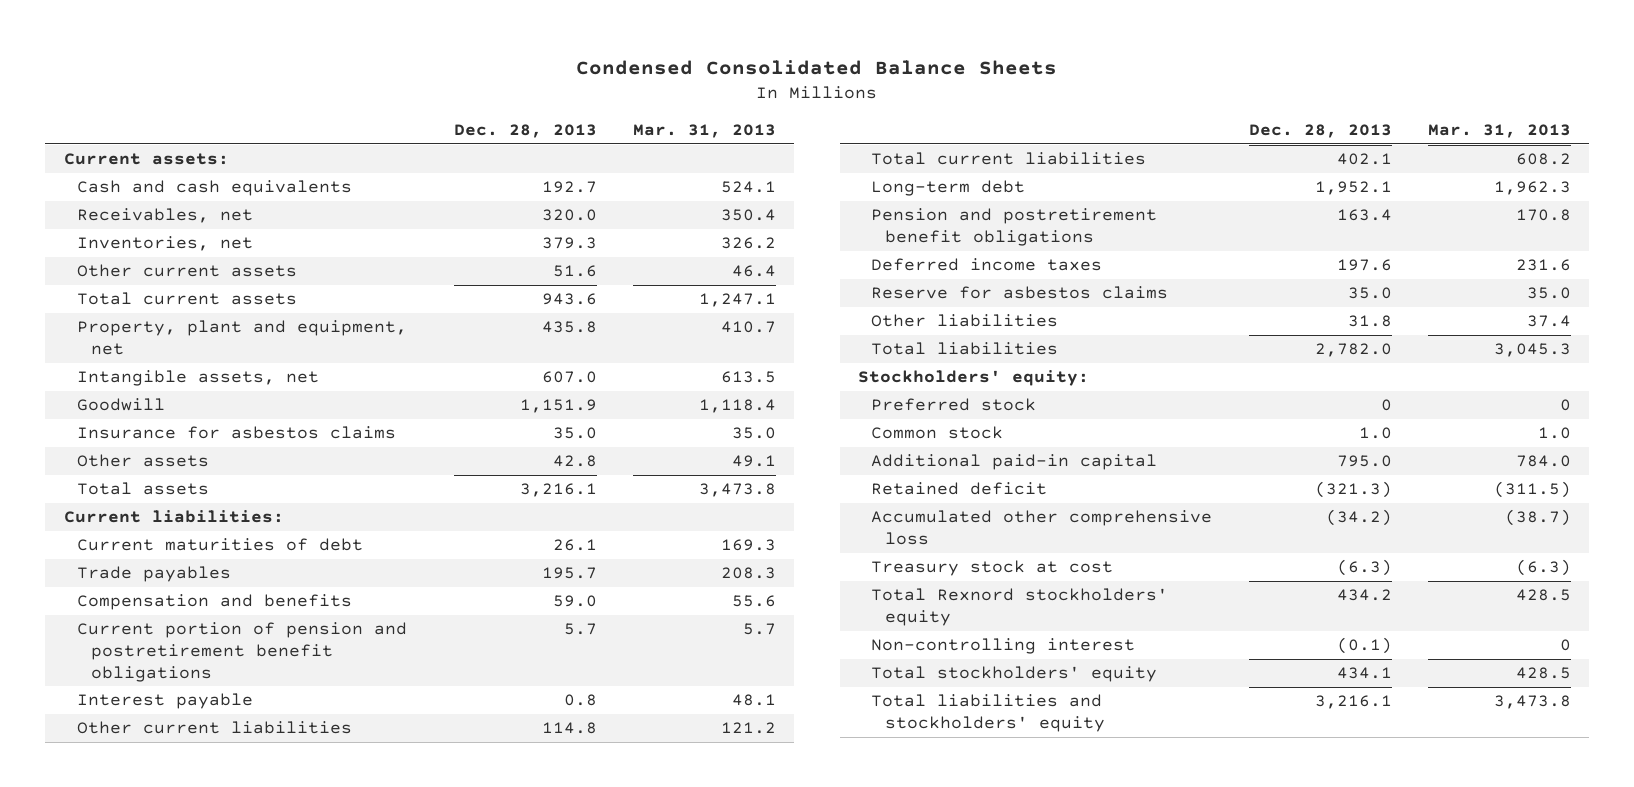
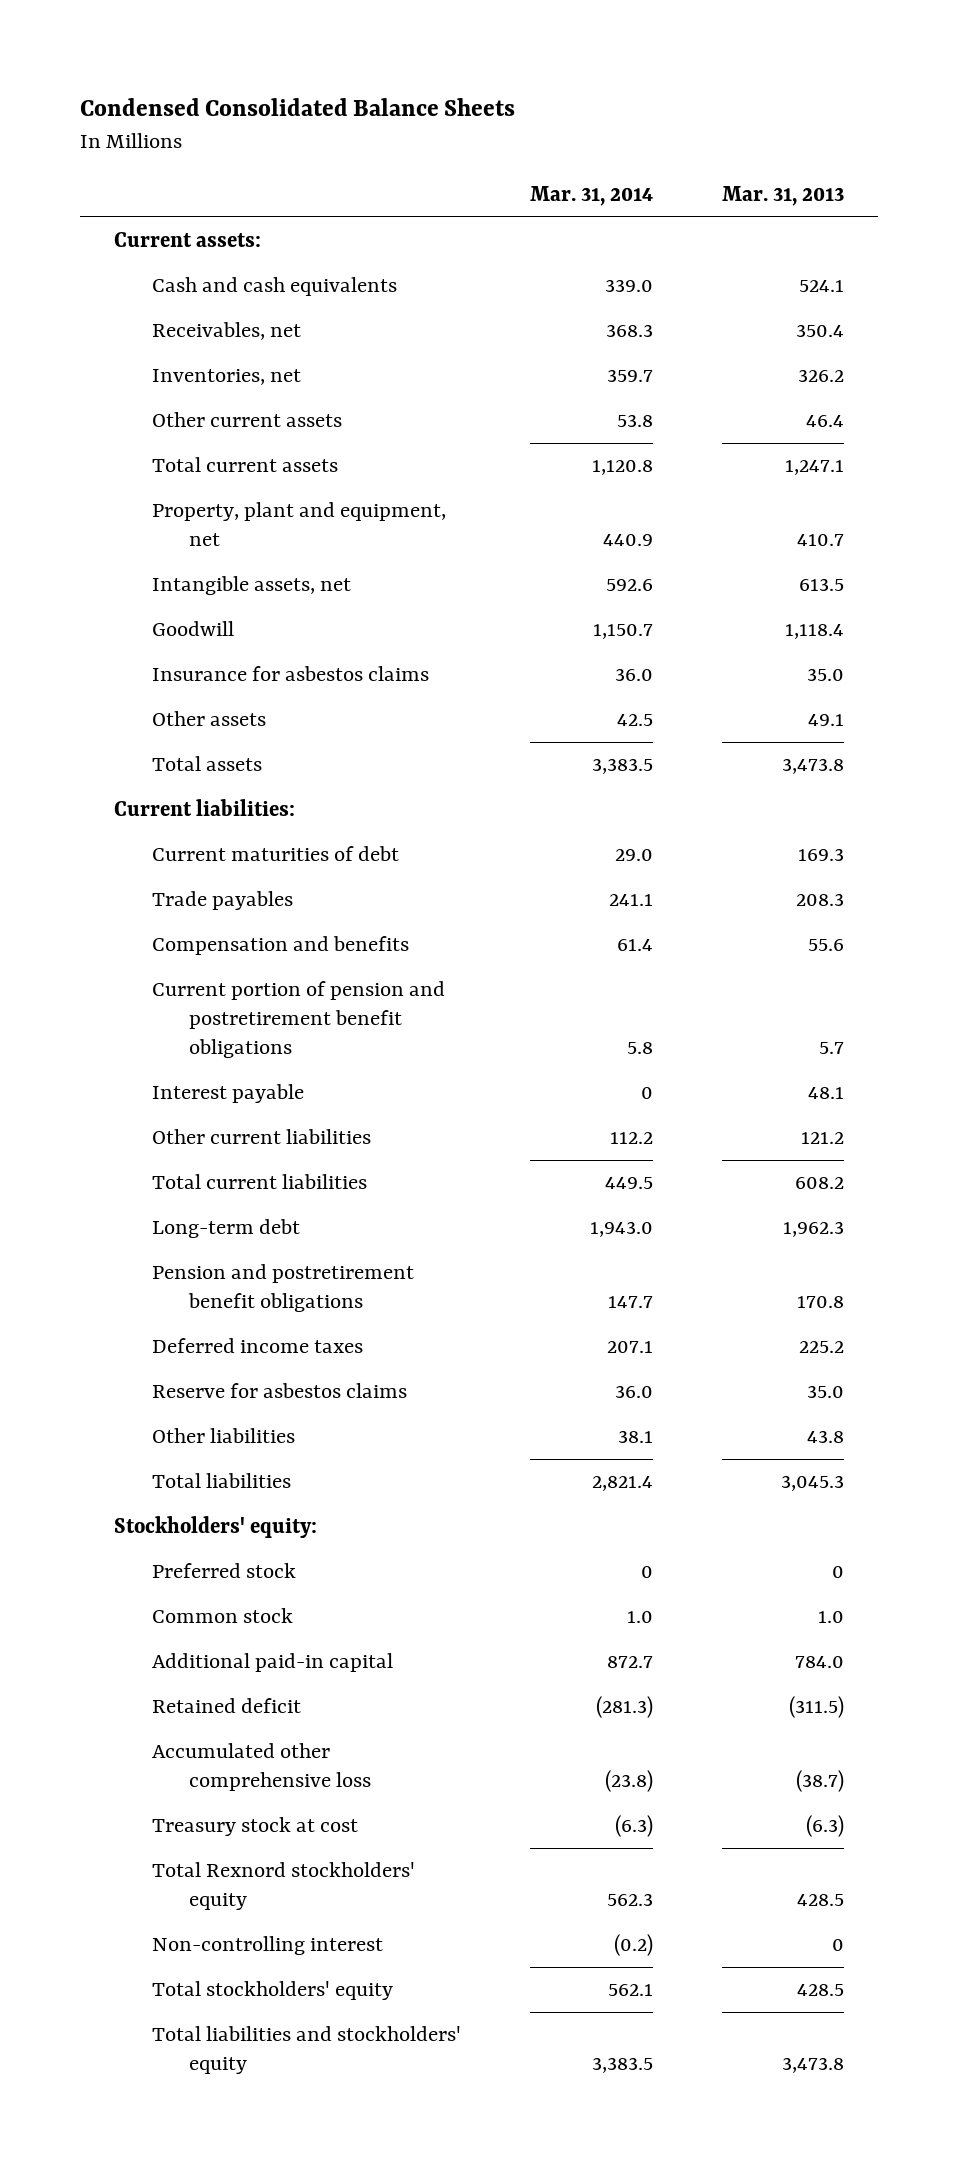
- | Dec. 28, 2013 | Mar. 31, 2013
+ | Mar. 31, 2014 | Mar. 31, 2013
- Deferred income taxes | 197.6 | 231.6
+ Deferred income taxes | 207.1 | 225.2
- Other liabilities | 31.8 | 37.4
+ Other liabilities | 38.1 | 43.8

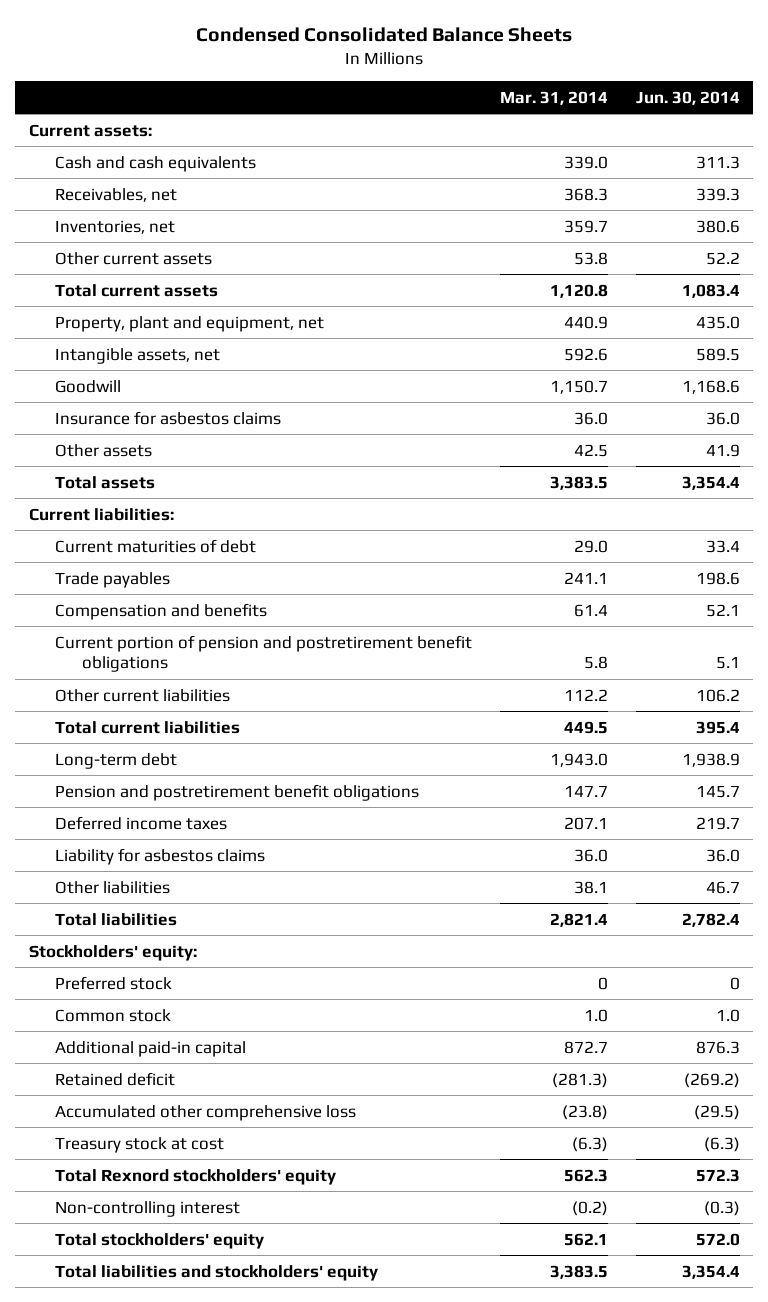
- | Mar. 31, 2014 | Mar. 31, 2013
+ | Mar. 31, 2014 | Jun. 30, 2014
- Interest payable | 0 | 48.1
- Reserve for asbestos claims | 36.0 | 35.0
+ Liability for asbestos claims | 36.0 | 36.0

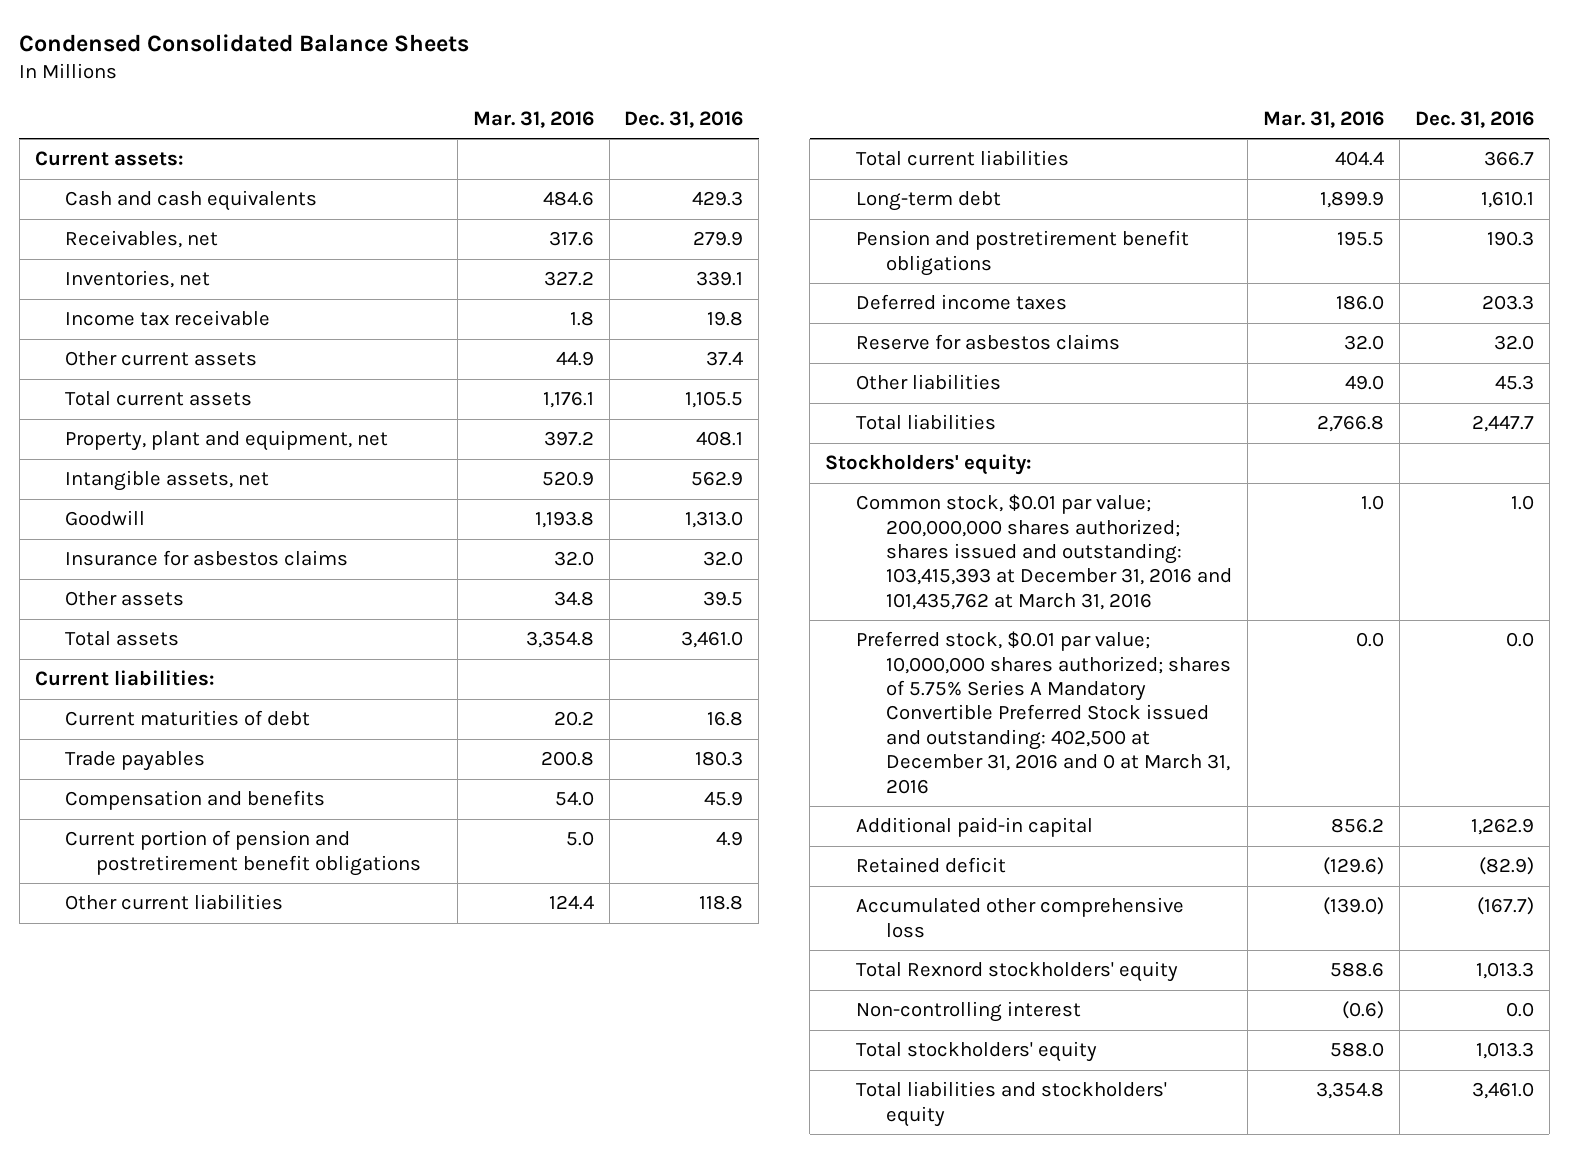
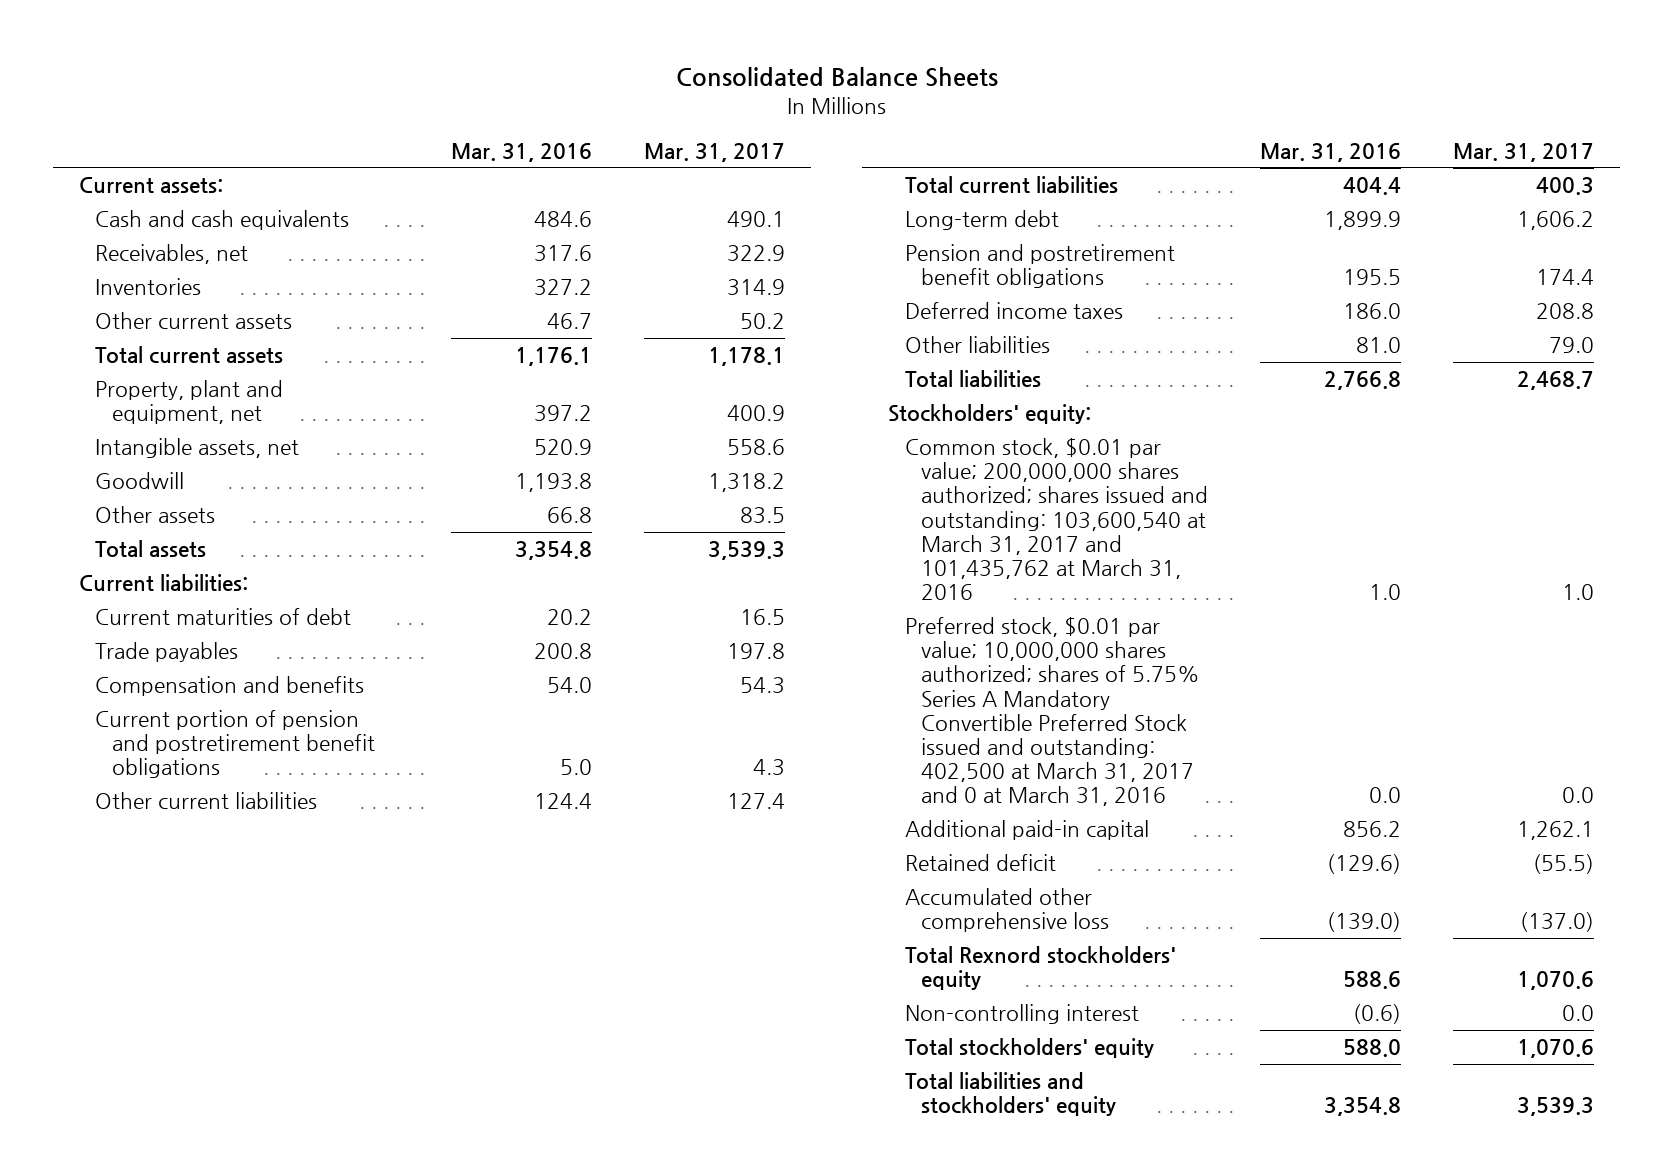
- Condensed Consolidated Balance Sheets
+ Consolidated Balance Sheets
- | Mar. 31, 2016 | Dec. 31, 2016
+ | Mar. 31, 2016 | Mar. 31, 2017
- Inventories, net | 327.2 | 339.1
- Income tax receivable | 1.8 | 19.8
- Other current assets | 44.9 | 37.4
+ Inventories | 327.2 | 314.9
+ Other current assets | 46.7 | 50.2
- Insurance for asbestos claims | 32.0 | 32.0
- Other assets | 34.8 | 39.5
+ Other assets | 66.8 | 83.5
- Reserve for asbestos claims | 32.0 | 32.0
- Other liabilities | 49.0 | 45.3
+ Other liabilities | 81.0 | 79.0
- Common stock, $0.01 par value; 200,000,000 shares authorized; shares issued and outstanding: 103,415,393 at December 31, 2016 and 101,435,762 at March 31, 2016 | 1.0 | 1.0
- Preferred stock, $0.01 par value; 10,000,000 shares authorized; shares of 5.75% Series A Mandatory Convertible Preferred Stock issued and outstanding: 402,500 at December 31, 2016 and 0 at March 31, 2016 | 0.0 | 0.0
+ Common stock, $0.01 par value; 200,000,000 shares authorized; shares issued and outstanding: 103,600,540 at March 31, 2017 and 101,435,762 at March 31, 2016 | 1.0 | 1.0
+ Preferred stock, $0.01 par value; 10,000,000 shares authorized; shares of 5.75% Series A Mandatory Convertible Preferred Stock issued and outstanding: 402,500 at March 31, 2017 and 0 at March 31, 2016 | 0.0 | 0.0

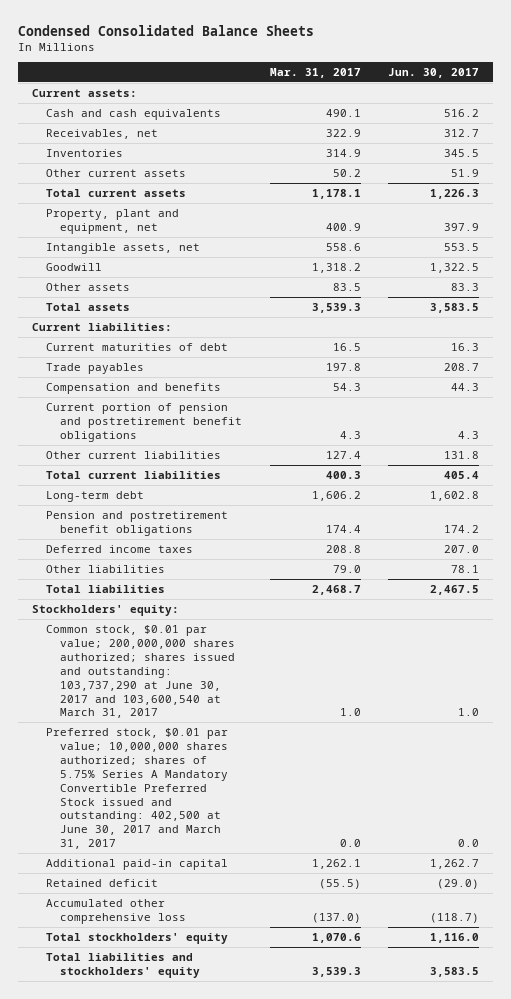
- Consolidated Balance Sheets
+ Condensed Consolidated Balance Sheets
- | Mar. 31, 2016 | Mar. 31, 2017
+ | Mar. 31, 2017 | Jun. 30, 2017
- Common stock, $0.01 par value; 200,000,000 shares authorized; shares issued and outstanding: 103,600,540 at March 31, 2017 and 101,435,762 at March 31, 2016 | 1.0 | 1.0
- Preferred stock, $0.01 par value; 10,000,000 shares authorized; shares of 5.75% Series A Mandatory Convertible Preferred Stock issued and outstanding: 402,500 at March 31, 2017 and 0 at March 31, 2016 | 0.0 | 0.0
+ Common stock, $0.01 par value; 200,000,000 shares authorized; shares issued and outstanding: 103,737,290 at June 30, 2017 and 103,600,540 at March 31, 2017 | 1.0 | 1.0
+ Preferred stock, $0.01 par value; 10,000,000 shares authorized; shares of 5.75% Series A Mandatory Convertible Preferred Stock issued and outstanding: 402,500 at June 30, 2017 and March 31, 2017 | 0.0 | 0.0
- Total Rexnord stockholders' equity | 588.6 | 1,070.6
- Non-controlling interest | (0.6) | 0.0

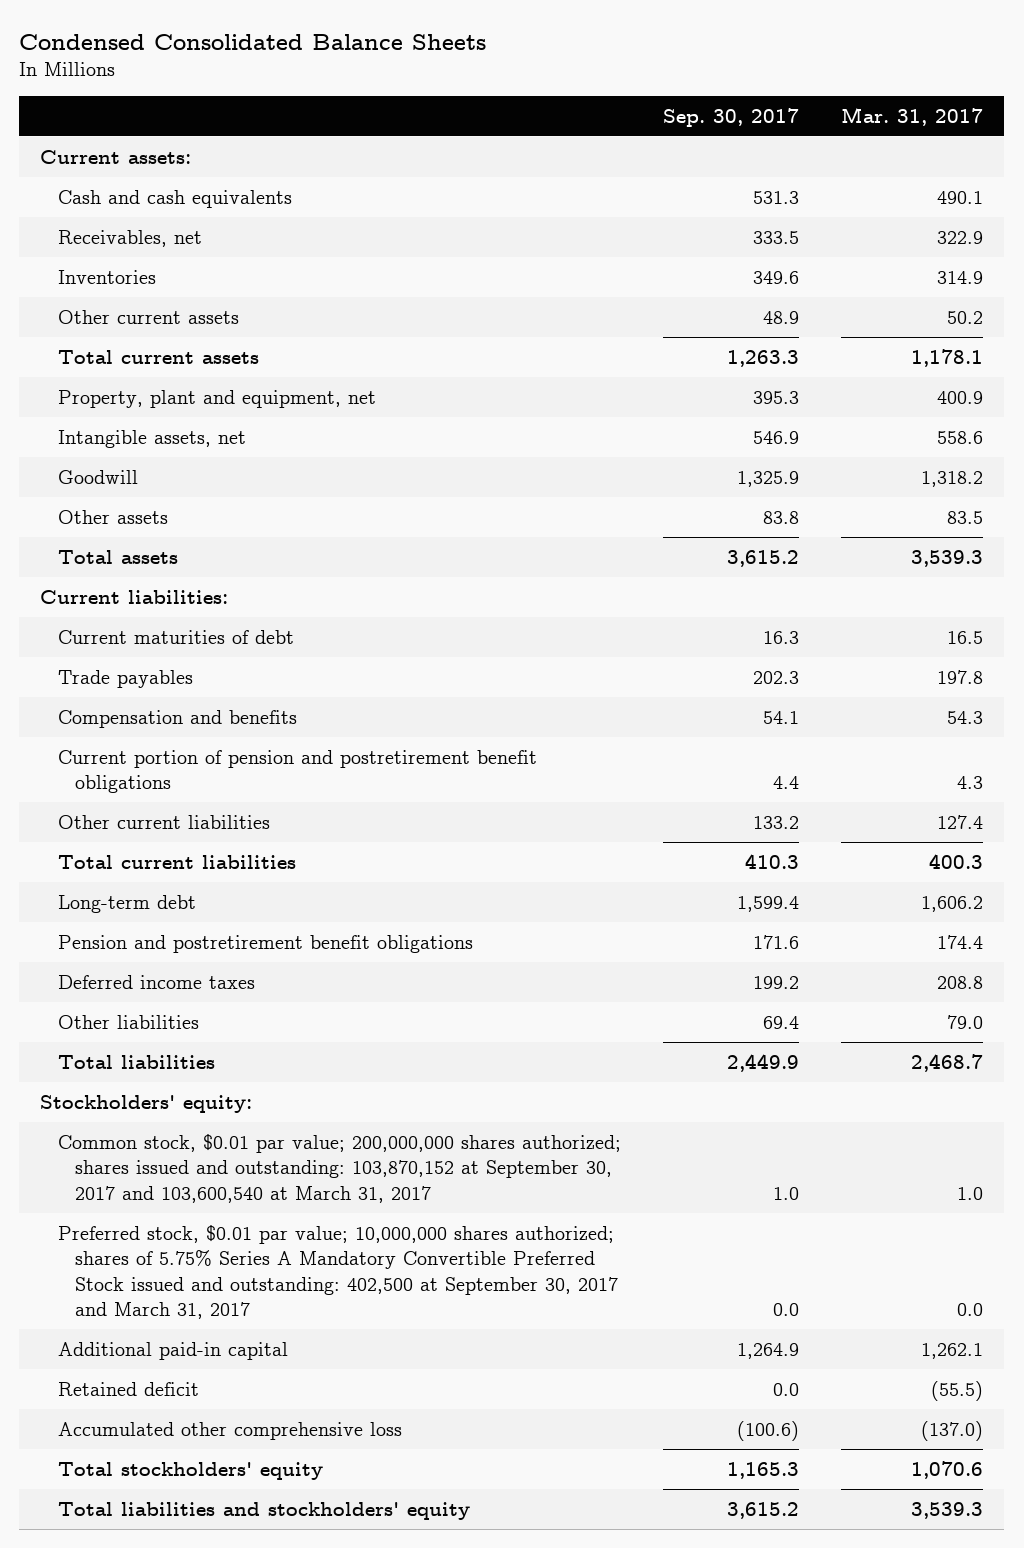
- | Mar. 31, 2017 | Jun. 30, 2017
+ | Sep. 30, 2017 | Mar. 31, 2017
- Common stock, $0.01 par value; 200,000,000 shares authorized; shares issued and outstanding: 103,737,290 at June 30, 2017 and 103,600,540 at March 31, 2017 | 1.0 | 1.0
- Preferred stock, $0.01 par value; 10,000,000 shares authorized; shares of 5.75% Series A Mandatory Convertible Preferred Stock issued and outstanding: 402,500 at June 30, 2017 and March 31, 2017 | 0.0 | 0.0
+ Common stock, $0.01 par value; 200,000,000 shares authorized; shares issued and outstanding: 103,870,152 at September 30, 2017 and 103,600,540 at March 31, 2017 | 1.0 | 1.0
+ Preferred stock, $0.01 par value; 10,000,000 shares authorized; shares of 5.75% Series A Mandatory Convertible Preferred Stock issued and outstanding: 402,500 at September 30, 2017 and March 31, 2017 | 0.0 | 0.0

